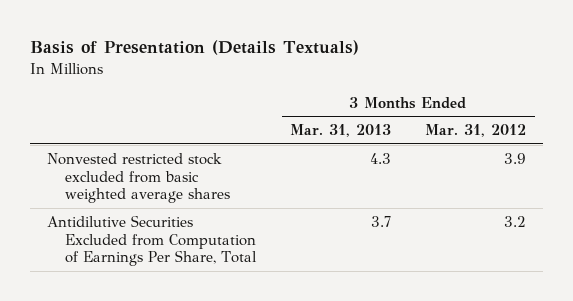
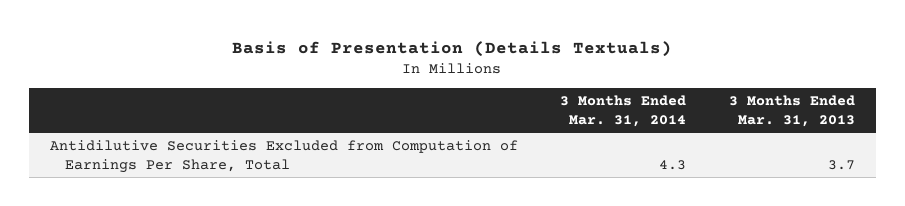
- | 3 Months Ended Mar. 31, 2013 | 3 Months Ended Mar. 31, 2012
+ | 3 Months Ended Mar. 31, 2014 | 3 Months Ended Mar. 31, 2013
- Nonvested restricted stock excluded from basic weighted average shares | 4.3 | 3.9

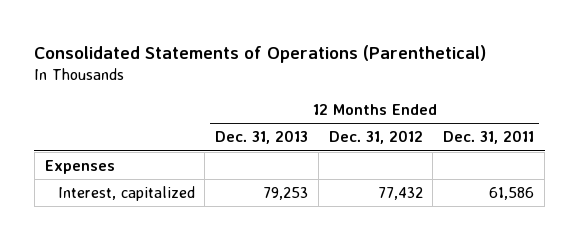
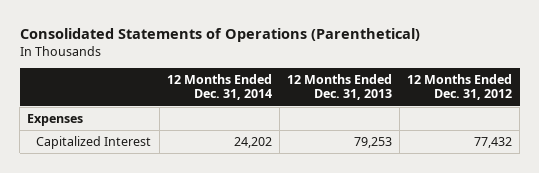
- | 12 Months Ended Dec. 31, 2013 | 12 Months Ended Dec. 31, 2012 | 12 Months Ended Dec. 31, 2011
+ | 12 Months Ended Dec. 31, 2014 | 12 Months Ended Dec. 31, 2013 | 12 Months Ended Dec. 31, 2012
- Interest, capitalized | 79,253 | 77,432 | 61,586
+ Capitalized Interest | 24,202 | 79,253 | 77,432

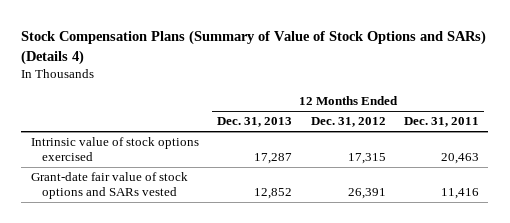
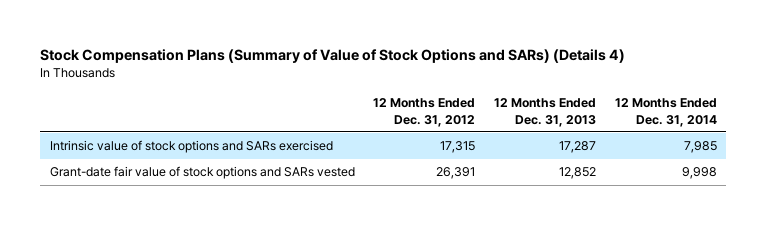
- | 12 Months Ended Dec. 31, 2013 | 12 Months Ended Dec. 31, 2012 | 12 Months Ended Dec. 31, 2011
+ | 12 Months Ended Dec. 31, 2012 | 12 Months Ended Dec. 31, 2013 | 12 Months Ended Dec. 31, 2014
- Intrinsic value of stock options exercised | 17,287 | 17,315 | 20,463
+ Intrinsic value of stock options and SARs exercised | 17,315 | 17,287 | 7,985

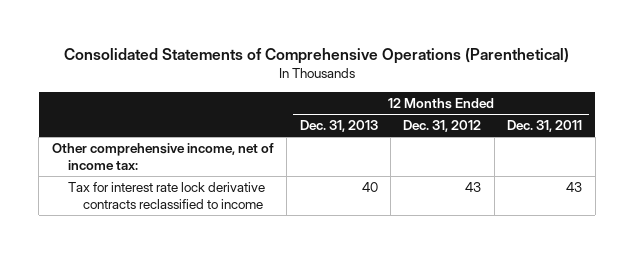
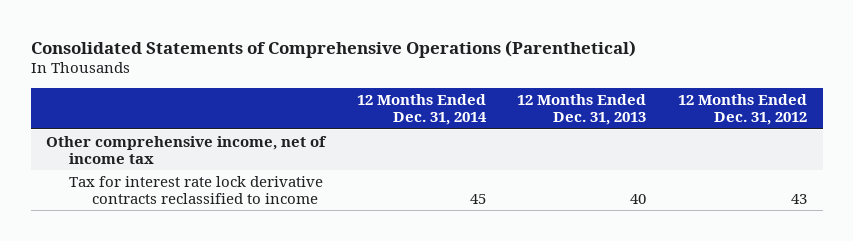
- | 12 Months Ended Dec. 31, 2013 | 12 Months Ended Dec. 31, 2012 | 12 Months Ended Dec. 31, 2011
+ | 12 Months Ended Dec. 31, 2014 | 12 Months Ended Dec. 31, 2013 | 12 Months Ended Dec. 31, 2012
- Other comprehensive income, net of income tax:
+ Other comprehensive income, net of income tax

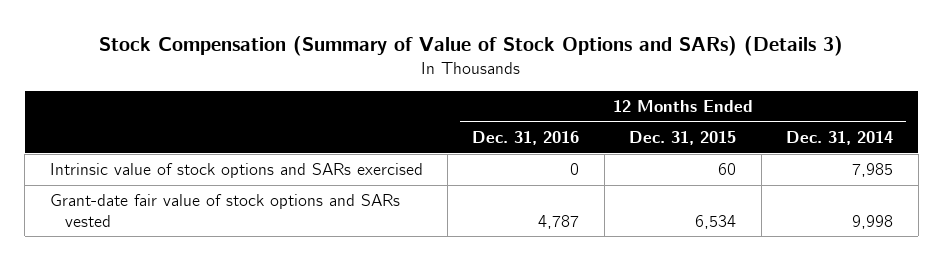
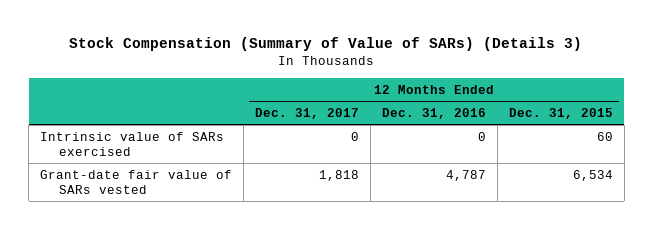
- Stock Compensation (Summary of Value of Stock Options and SARs) (Details 3)
+ Stock Compensation (Summary of Value of SARs) (Details 3)
- | 12 Months Ended Dec. 31, 2016 | 12 Months Ended Dec. 31, 2015 | 12 Months Ended Dec. 31, 2014
+ | 12 Months Ended Dec. 31, 2017 | 12 Months Ended Dec. 31, 2016 | 12 Months Ended Dec. 31, 2015
- Intrinsic value of stock options and SARs exercised | 0 | 60 | 7,985
- Grant-date fair value of stock options and SARs vested | 4,787 | 6,534 | 9,998
+ Intrinsic value of SARs exercised | 0 | 0 | 60
+ Grant-date fair value of SARs vested | 1,818 | 4,787 | 6,534

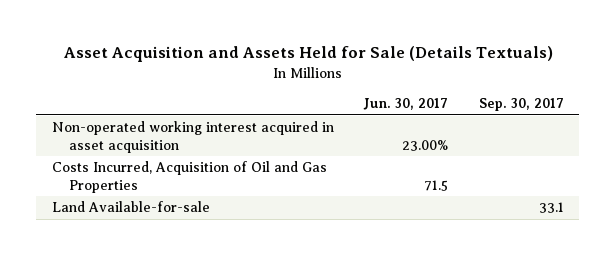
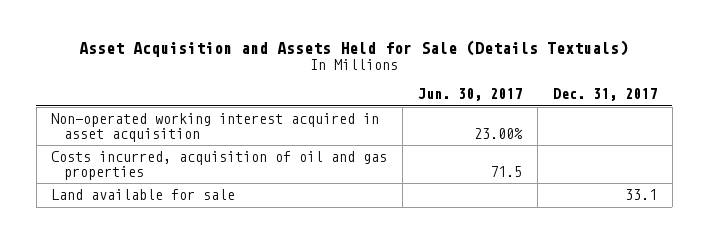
- | Jun. 30, 2017 | Sep. 30, 2017
+ | Jun. 30, 2017 | Dec. 31, 2017
- Costs Incurred, Acquisition of Oil and Gas Properties | 71.5 |
- Land Available-for-sale | | 33.1
+ Costs incurred, acquisition of oil and gas properties | 71.5 |
+ Land available for sale | | 33.1

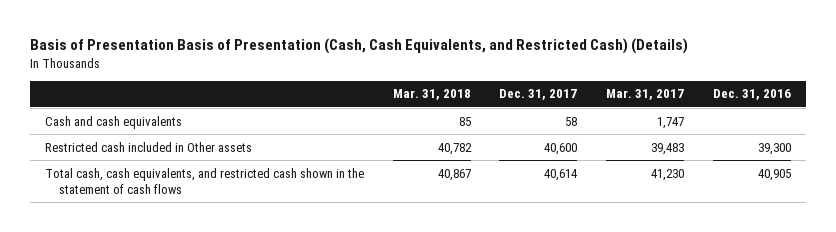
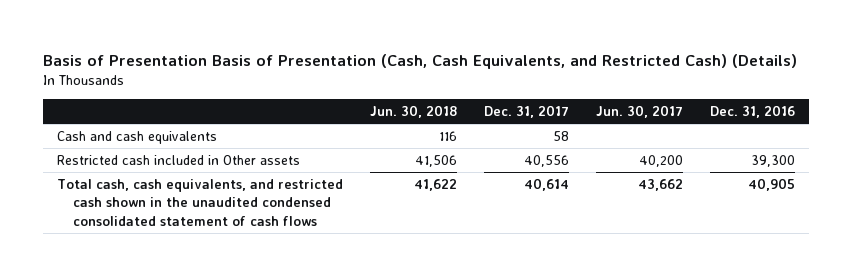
- | Mar. 31, 2018 | Dec. 31, 2017 | Mar. 31, 2017 | Dec. 31, 2016
+ | Jun. 30, 2018 | Dec. 31, 2017 | Jun. 30, 2017 | Dec. 31, 2016
- Restricted cash included in Other assets | 40,782 | 40,600 | 39,483 | 39,300
- Total cash, cash equivalents, and restricted cash shown in the statement of cash flows | 40,867 | 40,614 | 41,230 | 40,905
+ Restricted cash included in Other assets | 41,506 | 40,556 | 40,200 | 39,300
+ Total cash, cash equivalents, and restricted cash shown in the unaudited condensed consolidated statement of cash flows | 41,622 | 40,614 | 43,662 | 40,905

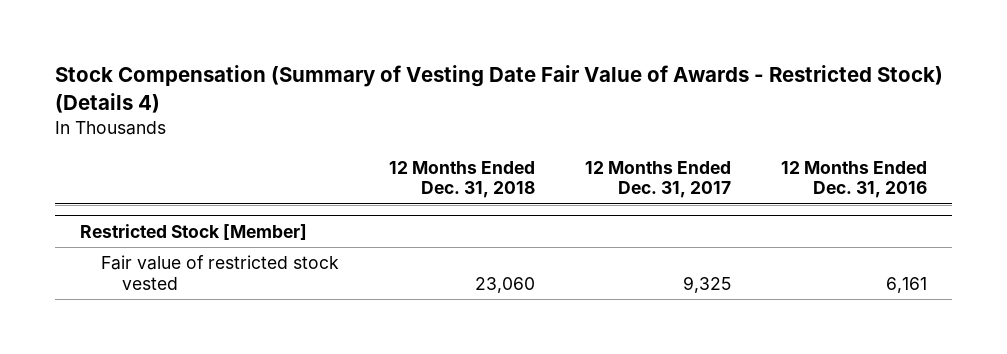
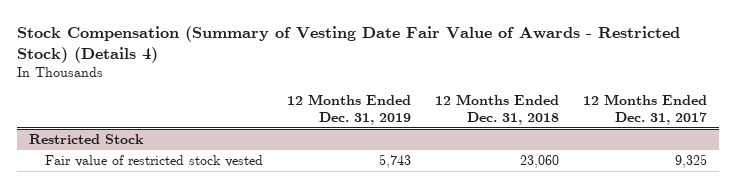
- | 12 Months Ended Dec. 31, 2018 | 12 Months Ended Dec. 31, 2017 | 12 Months Ended Dec. 31, 2016
+ | 12 Months Ended Dec. 31, 2019 | 12 Months Ended Dec. 31, 2018 | 12 Months Ended Dec. 31, 2017
- Restricted Stock [Member]
+ Restricted Stock

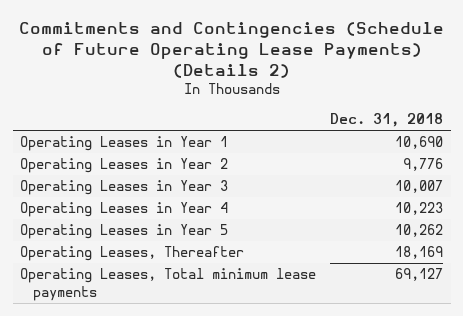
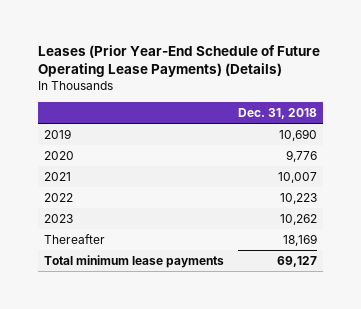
- Commitments and Contingencies (Schedule of Future Operating Lease Payments) (Details 2)
+ Leases (Prior Year-End Schedule of Future Operating Lease Payments) (Details)
- Operating Leases in Year 1 | 10,690
- Operating Leases in Year 2 | 9,776
- Operating Leases in Year 3 | 10,007
- Operating Leases in Year 4 | 10,223
- Operating Leases in Year 5 | 10,262
- Operating Leases, Thereafter | 18,169
- Operating Leases, Total minimum lease payments | 69,127
+ 2019 | 10,690
+ 2020 | 9,776
+ 2021 | 10,007
+ 2022 | 10,223
+ 2023 | 10,262
+ Thereafter | 18,169
+ Total minimum lease payments | 69,127

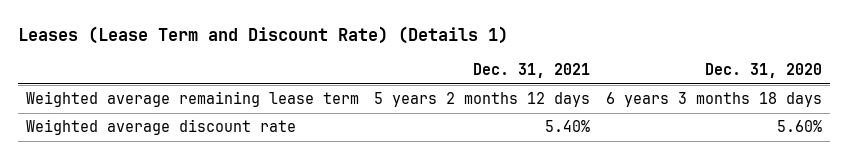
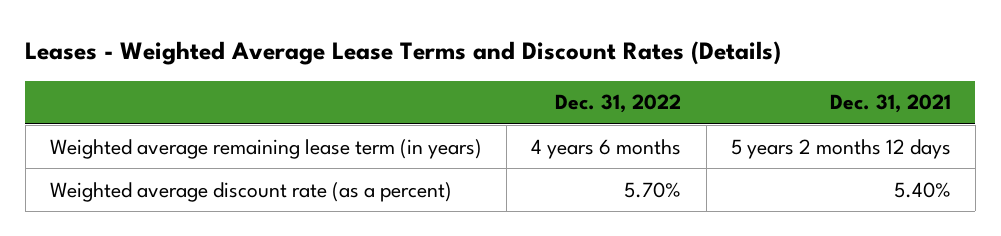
- Leases (Lease Term and Discount Rate) (Details 1)
+ Leases - Weighted Average Lease Terms and Discount Rates (Details)
- | Dec. 31, 2021 | Dec. 31, 2020
+ | Dec. 31, 2022 | Dec. 31, 2021
- Weighted average remaining lease term | 5 years 2 months 12 days | 6 years 3 months 18 days
- Weighted average discount rate | 5.40% | 5.60%
+ Weighted average remaining lease term (in years) | 4 years 6 months | 5 years 2 months 12 days
+ Weighted average discount rate (as a percent) | 5.70% | 5.40%

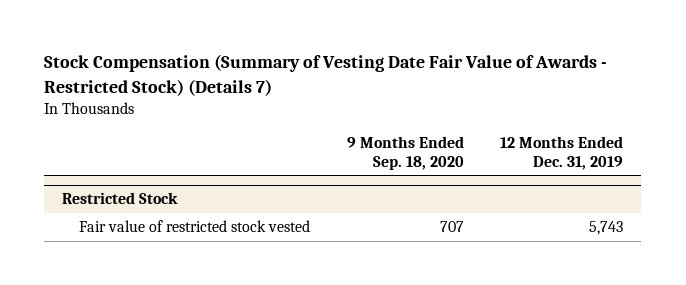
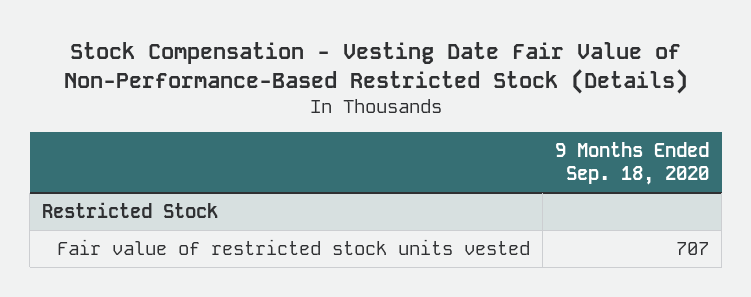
- Stock Compensation (Summary of Vesting Date Fair Value of Awards - Restricted Stock) (Details 7)
+ Stock Compensation - Vesting Date Fair Value of Non-Performance-Based Restricted Stock (Details)
- | 9 Months Ended Sep. 18, 2020 | 12 Months Ended Dec. 31, 2019
+ | 9 Months Ended Sep. 18, 2020
@ Restricted Stock
- Fair value of restricted stock vested | 707 | 5,743
+ Fair value of restricted stock units vested | 707

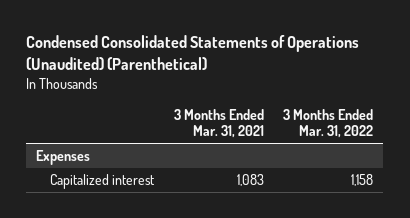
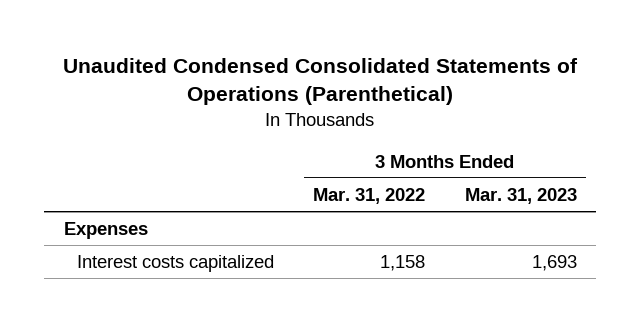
- Condensed Consolidated Statements of Operations (Unaudited) (Parenthetical)
+ Unaudited Condensed Consolidated Statements of Operations (Parenthetical)
- | 3 Months Ended Mar. 31, 2021 | 3 Months Ended Mar. 31, 2022
+ | 3 Months Ended Mar. 31, 2022 | 3 Months Ended Mar. 31, 2023
- Capitalized interest | 1,083 | 1,158
+ Interest costs capitalized | 1,158 | 1,693

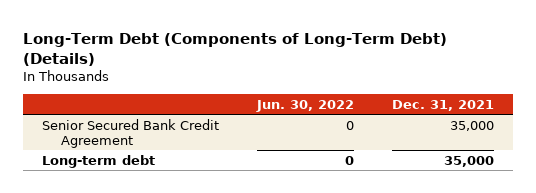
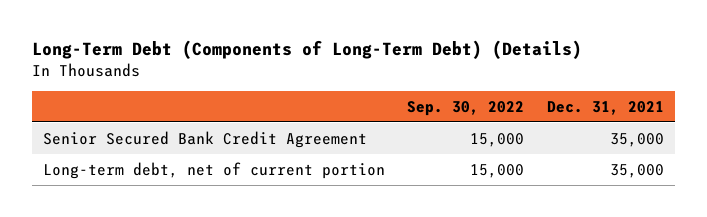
- | Jun. 30, 2022 | Dec. 31, 2021
+ | Sep. 30, 2022 | Dec. 31, 2021
- Long-term debt | 0 | 35,000
+ Long-term debt, net of current portion | 15,000 | 35,000

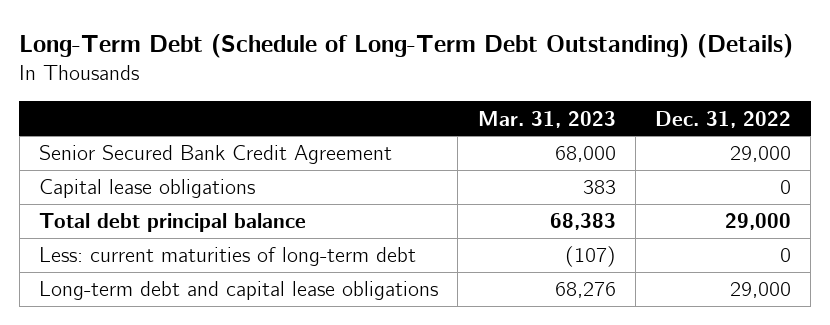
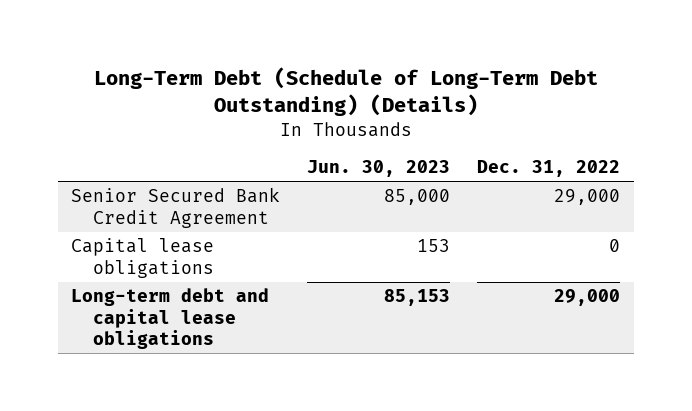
- | Mar. 31, 2023 | Dec. 31, 2022
+ | Jun. 30, 2023 | Dec. 31, 2022
- Total debt principal balance | 68,383 | 29,000
- Less: current maturities of long-term debt | (107) | 0

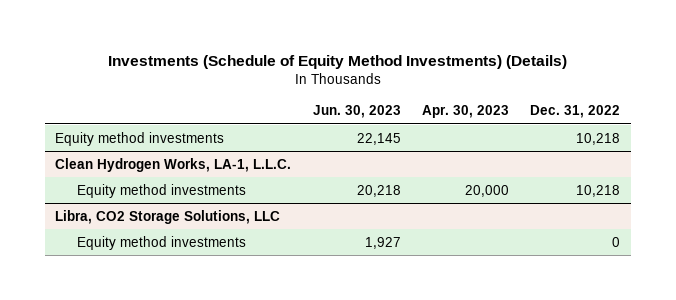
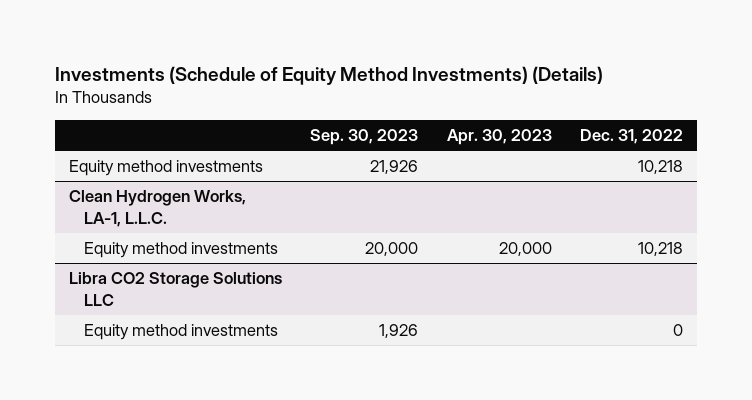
- | Jun. 30, 2023 | Apr. 30, 2023 | Dec. 31, 2022
+ | Sep. 30, 2023 | Apr. 30, 2023 | Dec. 31, 2022
- Libra, CO2 Storage Solutions, LLC
+ Libra CO2 Storage Solutions LLC

